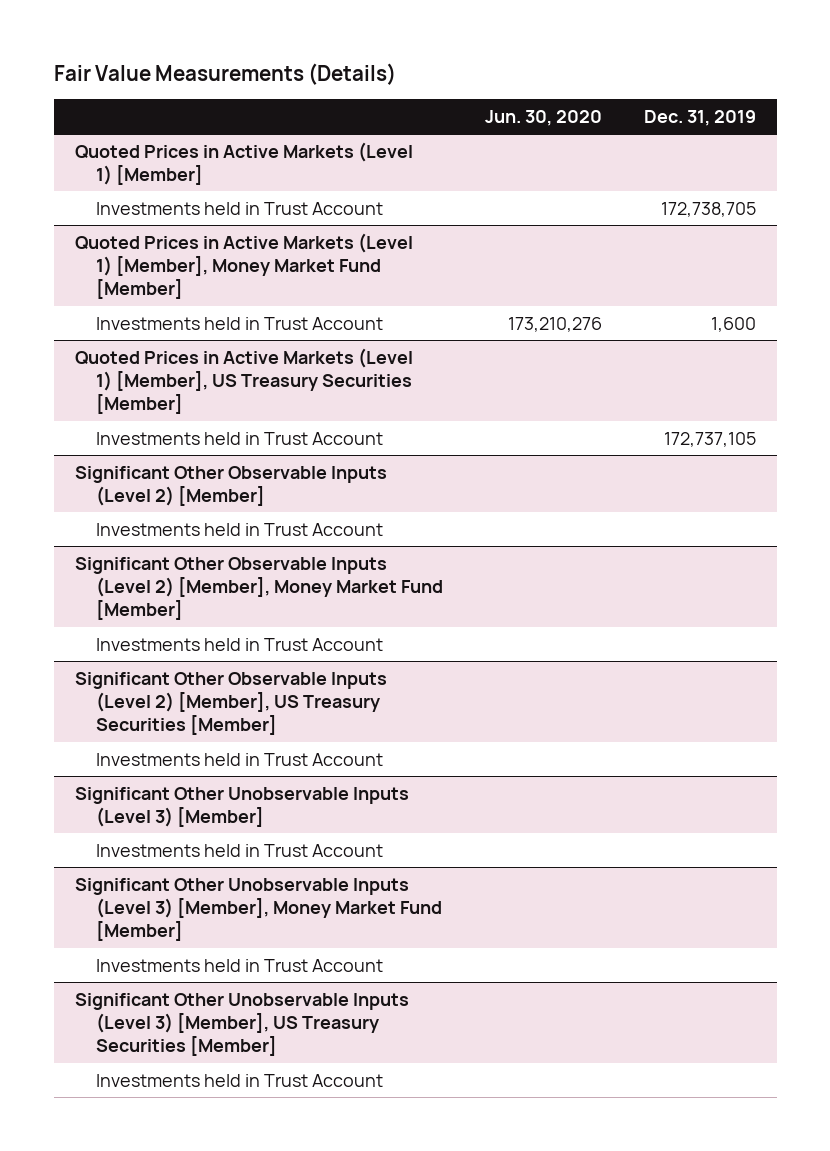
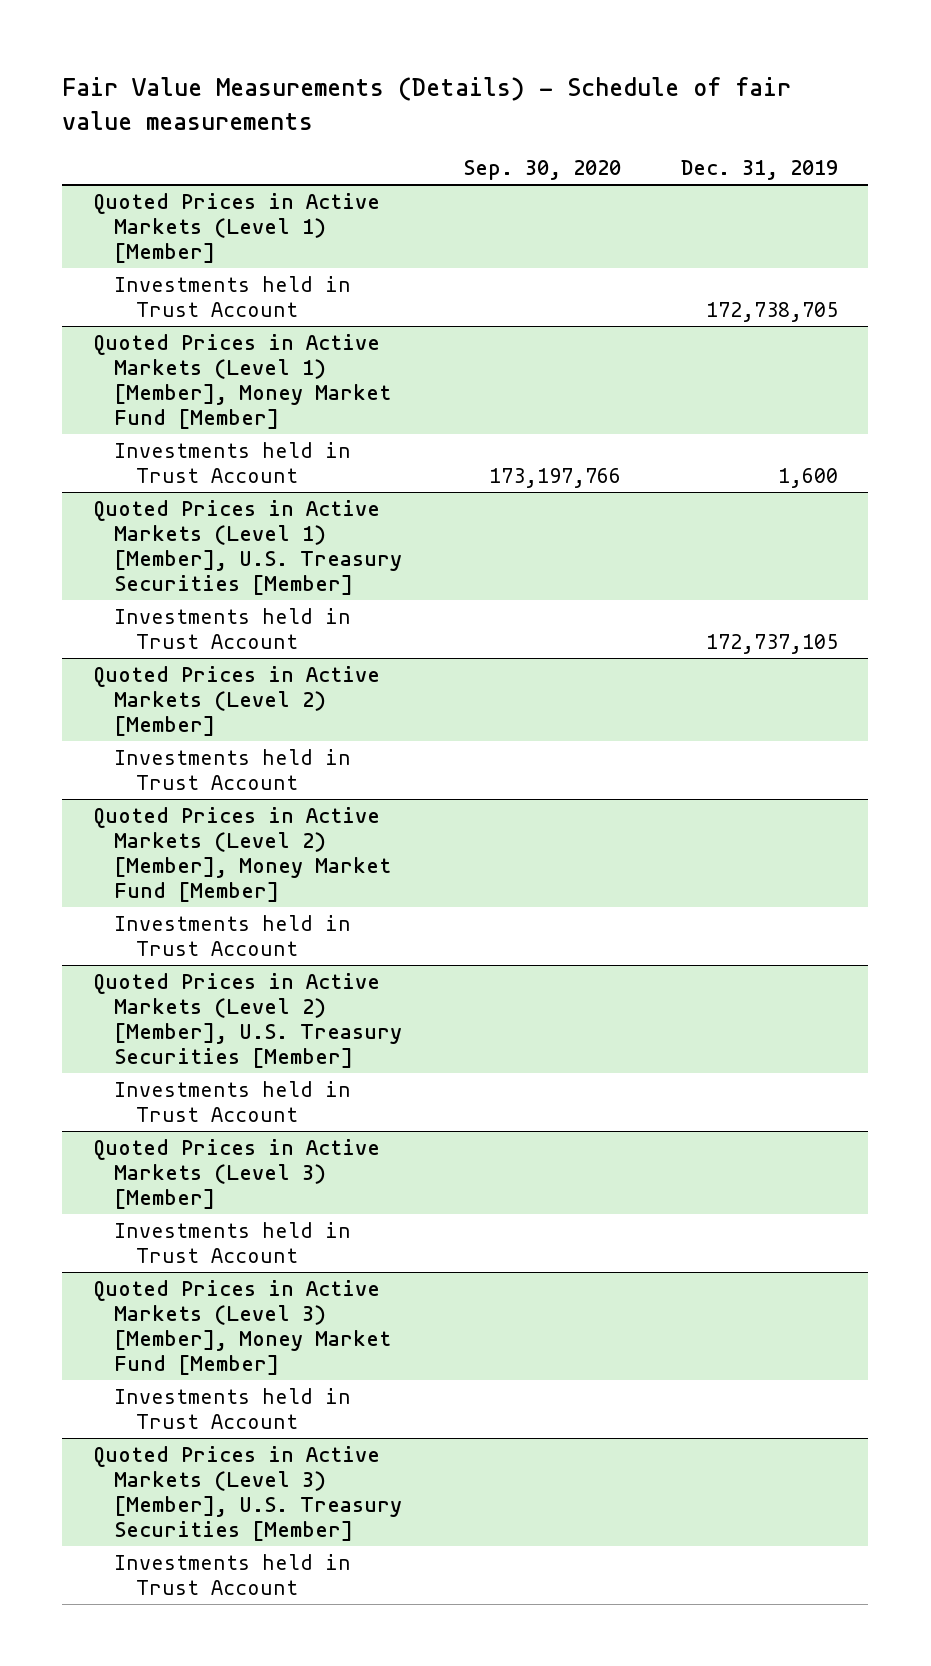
- Fair Value Measurements (Details)
+ Fair Value Measurements (Details) - Schedule of fair value measurements
- | Jun. 30, 2020 | Dec. 31, 2019
+ | Sep. 30, 2020 | Dec. 31, 2019
- Quoted Prices in Active Markets (Level 1) [Member], US Treasury Securities [Member]
+ Quoted Prices in Active Markets (Level 1) [Member], U.S. Treasury Securities [Member]
- Significant Other Observable Inputs (Level 2) [Member]
+ Quoted Prices in Active Markets (Level 2) [Member]
- Significant Other Observable Inputs (Level 2) [Member], Money Market Fund [Member]
+ Quoted Prices in Active Markets (Level 2) [Member], Money Market Fund [Member]
- Significant Other Observable Inputs (Level 2) [Member], US Treasury Securities [Member]
+ Quoted Prices in Active Markets (Level 2) [Member], U.S. Treasury Securities [Member]
- Significant Other Unobservable Inputs (Level 3) [Member]
+ Quoted Prices in Active Markets (Level 3) [Member]
- Significant Other Unobservable Inputs (Level 3) [Member], Money Market Fund [Member]
+ Quoted Prices in Active Markets (Level 3) [Member], Money Market Fund [Member]
- Significant Other Unobservable Inputs (Level 3) [Member], US Treasury Securities [Member]
+ Quoted Prices in Active Markets (Level 3) [Member], U.S. Treasury Securities [Member]

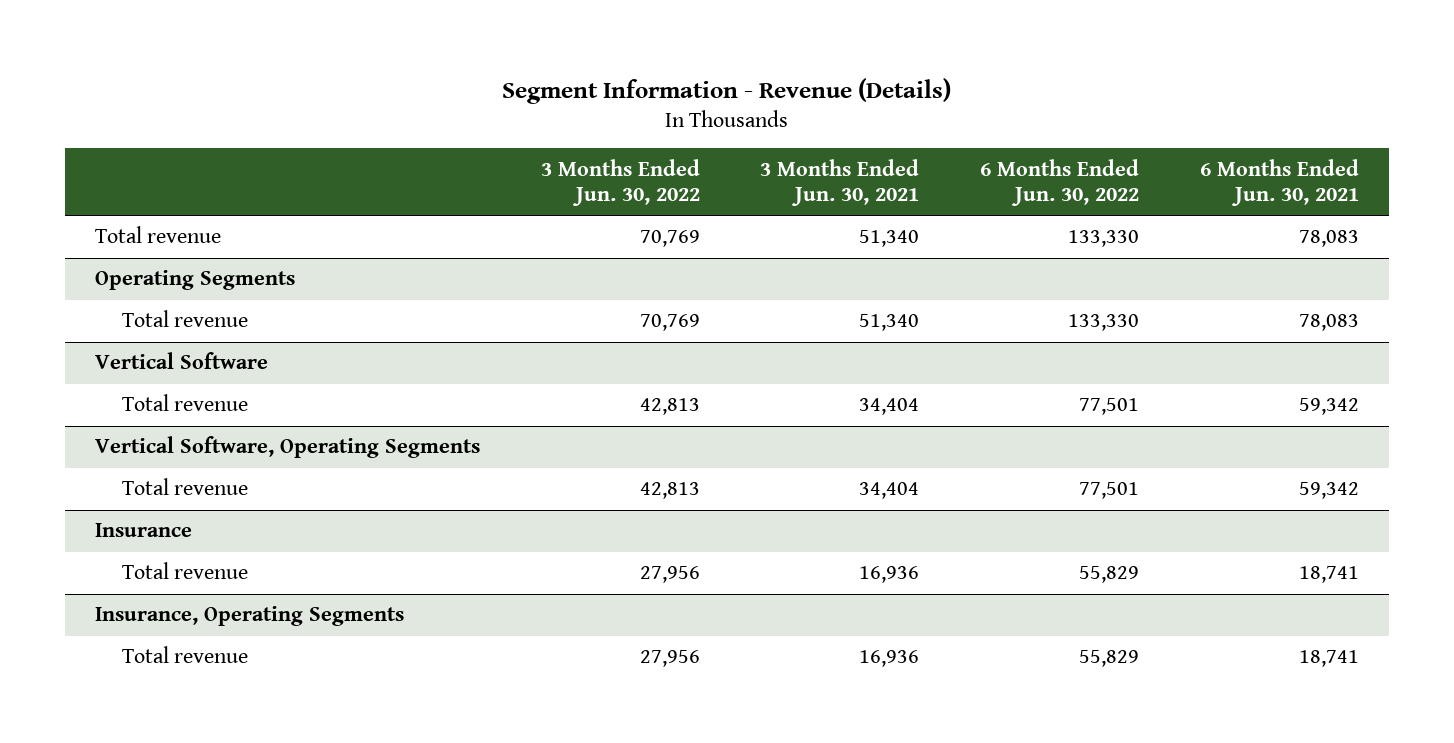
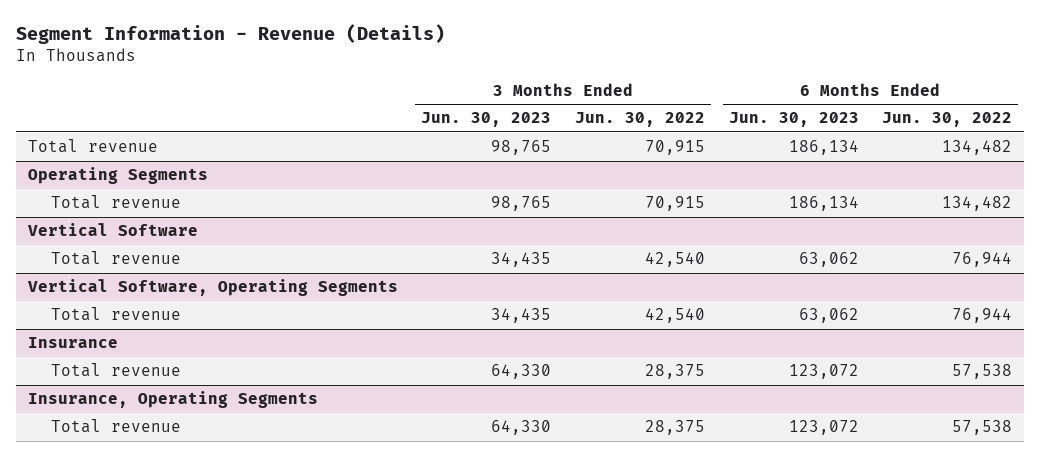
- | 3 Months Ended Jun. 30, 2022 | 3 Months Ended Jun. 30, 2021 | 6 Months Ended Jun. 30, 2022 | 6 Months Ended Jun. 30, 2021
+ | 3 Months Ended Jun. 30, 2023 | 3 Months Ended Jun. 30, 2022 | 6 Months Ended Jun. 30, 2023 | 6 Months Ended Jun. 30, 2022
- Total revenue | 70,769 | 51,340 | 133,330 | 78,083
+ Total revenue | 98,765 | 70,915 | 186,134 | 134,482
@ Operating Segments
- Total revenue | 70,769 | 51,340 | 133,330 | 78,083
+ Total revenue | 98,765 | 70,915 | 186,134 | 134,482
@ Vertical Software
- Total revenue | 42,813 | 34,404 | 77,501 | 59,342
+ Total revenue | 34,435 | 42,540 | 63,062 | 76,944
@ Vertical Software, Operating Segments
- Total revenue | 42,813 | 34,404 | 77,501 | 59,342
+ Total revenue | 34,435 | 42,540 | 63,062 | 76,944
@ Insurance
- Total revenue | 27,956 | 16,936 | 55,829 | 18,741
+ Total revenue | 64,330 | 28,375 | 123,072 | 57,538
@ Insurance, Operating Segments
- Total revenue | 27,956 | 16,936 | 55,829 | 18,741
+ Total revenue | 64,330 | 28,375 | 123,072 | 57,538

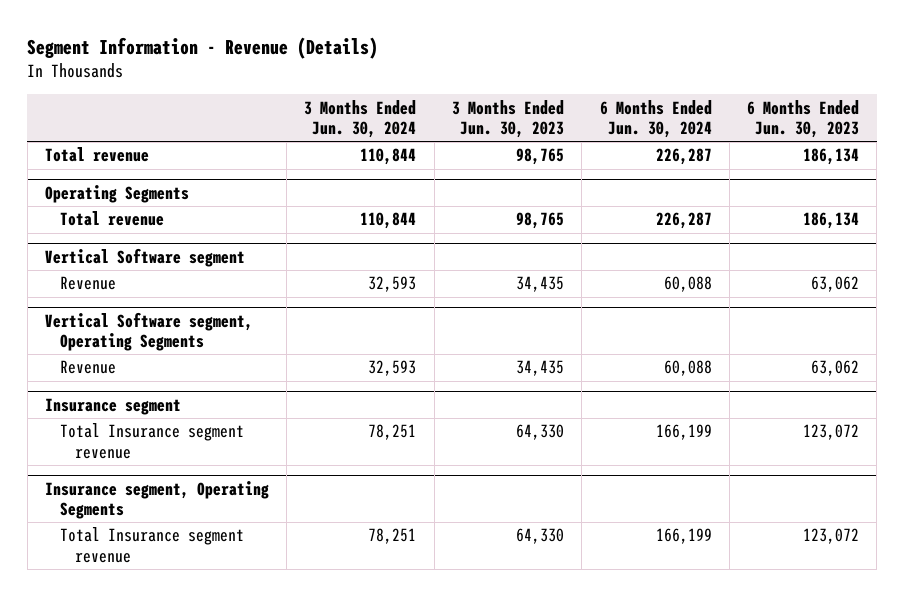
- | 3 Months Ended Jun. 30, 2023 | 3 Months Ended Jun. 30, 2022 | 6 Months Ended Jun. 30, 2023 | 6 Months Ended Jun. 30, 2022
+ | 3 Months Ended Jun. 30, 2024 | 3 Months Ended Jun. 30, 2023 | 6 Months Ended Jun. 30, 2024 | 6 Months Ended Jun. 30, 2023
- Vertical Software
- Total revenue | 34,435 | 42,540 | 63,062 | 76,944
- Vertical Software, Operating Segments
- Total revenue | 34,435 | 42,540 | 63,062 | 76,944
- Insurance
- Total revenue | 64,330 | 28,375 | 123,072 | 57,538
- Insurance, Operating Segments
- Total revenue | 64,330 | 28,375 | 123,072 | 57,538
+ Vertical Software segment
+ Revenue | 32,593 | 34,435 | 60,088 | 63,062
+ Vertical Software segment, Operating Segments
+ Revenue | 32,593 | 34,435 | 60,088 | 63,062
+ Insurance segment
+ Total Insurance segment revenue | 78,251 | 64,330 | 166,199 | 123,072
+ Insurance segment, Operating Segments
+ Total Insurance segment revenue | 78,251 | 64,330 | 166,199 | 123,072

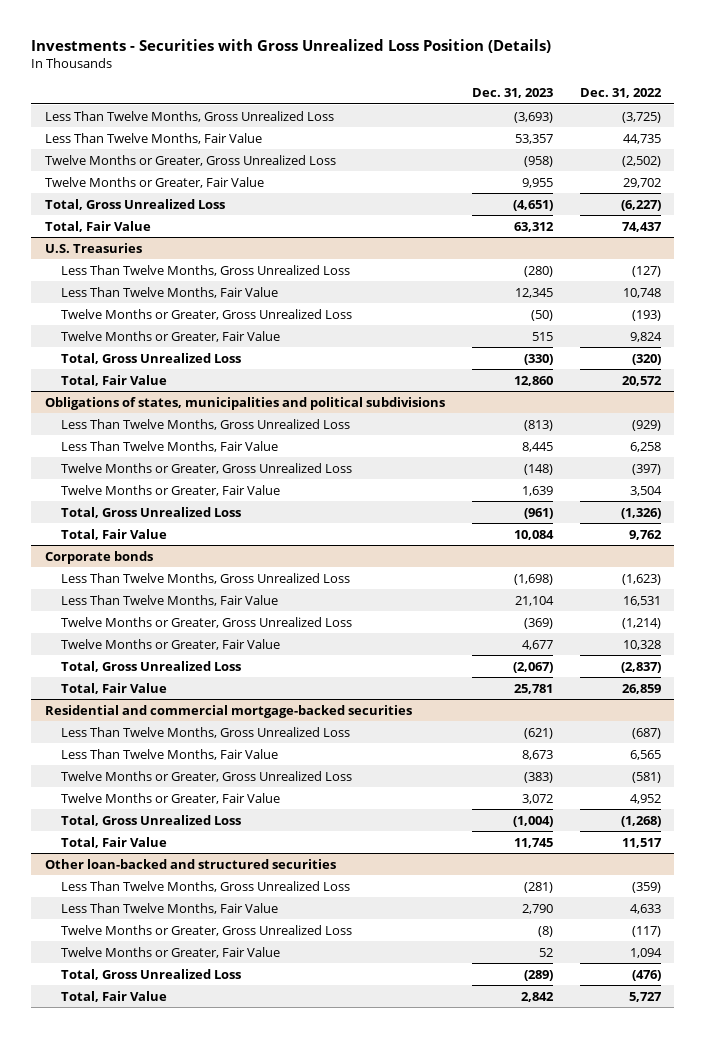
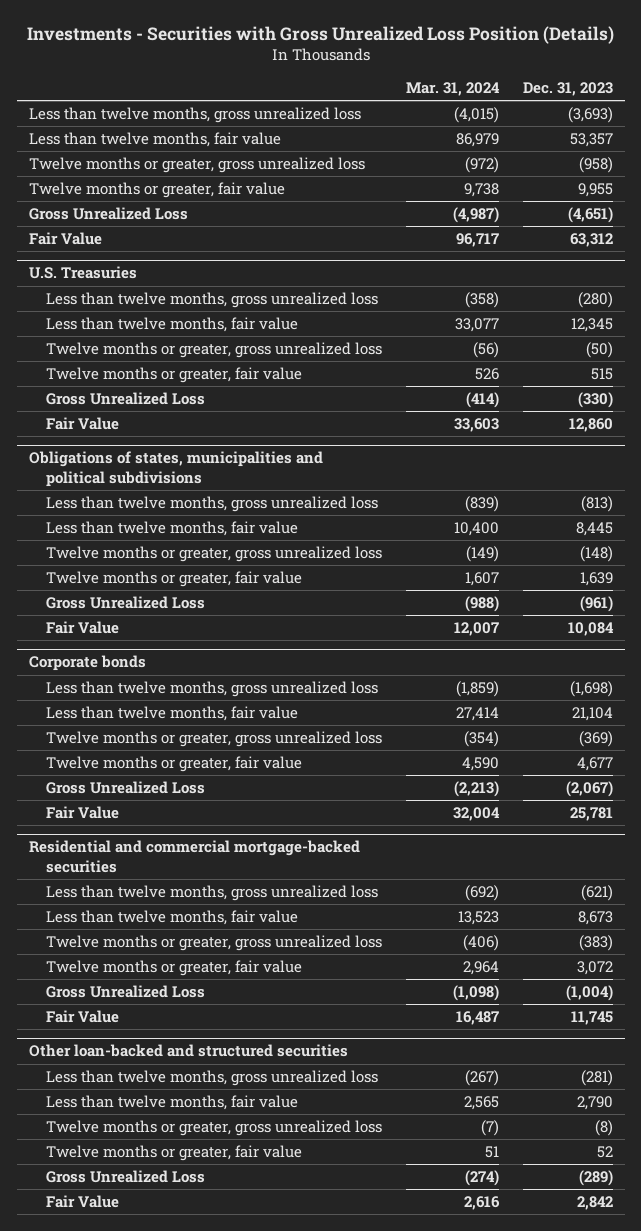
- | Dec. 31, 2023 | Dec. 31, 2022
+ | Mar. 31, 2024 | Dec. 31, 2023
- Less Than Twelve Months, Gross Unrealized Loss | (3,693) | (3,725)
- Less Than Twelve Months, Fair Value | 53,357 | 44,735
- Twelve Months or Greater, Gross Unrealized Loss | (958) | (2,502)
- Twelve Months or Greater, Fair Value | 9,955 | 29,702
- Total, Gross Unrealized Loss | (4,651) | (6,227)
- Total, Fair Value | 63,312 | 74,437
+ Less than twelve months, gross unrealized loss | (4,015) | (3,693)
+ Less than twelve months, fair value | 86,979 | 53,357
+ Twelve months or greater, gross unrealized loss | (972) | (958)
+ Twelve months or greater, fair value | 9,738 | 9,955
+ Gross Unrealized Loss | (4,987) | (4,651)
+ Fair Value | 96,717 | 63,312
@ U.S. Treasuries
- Less Than Twelve Months, Gross Unrealized Loss | (280) | (127)
- Less Than Twelve Months, Fair Value | 12,345 | 10,748
- Twelve Months or Greater, Gross Unrealized Loss | (50) | (193)
- Twelve Months or Greater, Fair Value | 515 | 9,824
- Total, Gross Unrealized Loss | (330) | (320)
- Total, Fair Value | 12,860 | 20,572
+ Less than twelve months, gross unrealized loss | (358) | (280)
+ Less than twelve months, fair value | 33,077 | 12,345
+ Twelve months or greater, gross unrealized loss | (56) | (50)
+ Twelve months or greater, fair value | 526 | 515
+ Gross Unrealized Loss | (414) | (330)
+ Fair Value | 33,603 | 12,860
@ Obligations of states, municipalities and political subdivisions
- Less Than Twelve Months, Gross Unrealized Loss | (813) | (929)
- Less Than Twelve Months, Fair Value | 8,445 | 6,258
- Twelve Months or Greater, Gross Unrealized Loss | (148) | (397)
- Twelve Months or Greater, Fair Value | 1,639 | 3,504
- Total, Gross Unrealized Loss | (961) | (1,326)
- Total, Fair Value | 10,084 | 9,762
+ Less than twelve months, gross unrealized loss | (839) | (813)
+ Less than twelve months, fair value | 10,400 | 8,445
+ Twelve months or greater, gross unrealized loss | (149) | (148)
+ Twelve months or greater, fair value | 1,607 | 1,639
+ Gross Unrealized Loss | (988) | (961)
+ Fair Value | 12,007 | 10,084
@ Corporate bonds
- Less Than Twelve Months, Gross Unrealized Loss | (1,698) | (1,623)
- Less Than Twelve Months, Fair Value | 21,104 | 16,531
- Twelve Months or Greater, Gross Unrealized Loss | (369) | (1,214)
- Twelve Months or Greater, Fair Value | 4,677 | 10,328
- Total, Gross Unrealized Loss | (2,067) | (2,837)
- Total, Fair Value | 25,781 | 26,859
+ Less than twelve months, gross unrealized loss | (1,859) | (1,698)
+ Less than twelve months, fair value | 27,414 | 21,104
+ Twelve months or greater, gross unrealized loss | (354) | (369)
+ Twelve months or greater, fair value | 4,590 | 4,677
+ Gross Unrealized Loss | (2,213) | (2,067)
+ Fair Value | 32,004 | 25,781
@ Residential and commercial mortgage-backed securities
- Less Than Twelve Months, Gross Unrealized Loss | (621) | (687)
- Less Than Twelve Months, Fair Value | 8,673 | 6,565
- Twelve Months or Greater, Gross Unrealized Loss | (383) | (581)
- Twelve Months or Greater, Fair Value | 3,072 | 4,952
- Total, Gross Unrealized Loss | (1,004) | (1,268)
- Total, Fair Value | 11,745 | 11,517
+ Less than twelve months, gross unrealized loss | (692) | (621)
+ Less than twelve months, fair value | 13,523 | 8,673
+ Twelve months or greater, gross unrealized loss | (406) | (383)
+ Twelve months or greater, fair value | 2,964 | 3,072
+ Gross Unrealized Loss | (1,098) | (1,004)
+ Fair Value | 16,487 | 11,745
@ Other loan-backed and structured securities
- Less Than Twelve Months, Gross Unrealized Loss | (281) | (359)
- Less Than Twelve Months, Fair Value | 2,790 | 4,633
- Twelve Months or Greater, Gross Unrealized Loss | (8) | (117)
- Twelve Months or Greater, Fair Value | 52 | 1,094
- Total, Gross Unrealized Loss | (289) | (476)
- Total, Fair Value | 2,842 | 5,727
+ Less than twelve months, gross unrealized loss | (267) | (281)
+ Less than twelve months, fair value | 2,565 | 2,790
+ Twelve months or greater, gross unrealized loss | (7) | (8)
+ Twelve months or greater, fair value | 51 | 52
+ Gross Unrealized Loss | (274) | (289)
+ Fair Value | 2,616 | 2,842

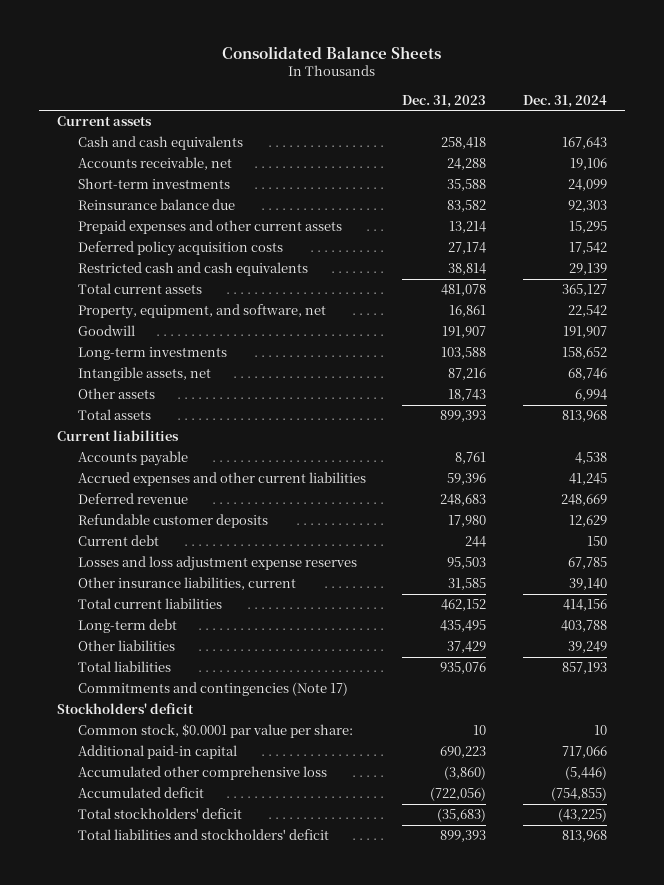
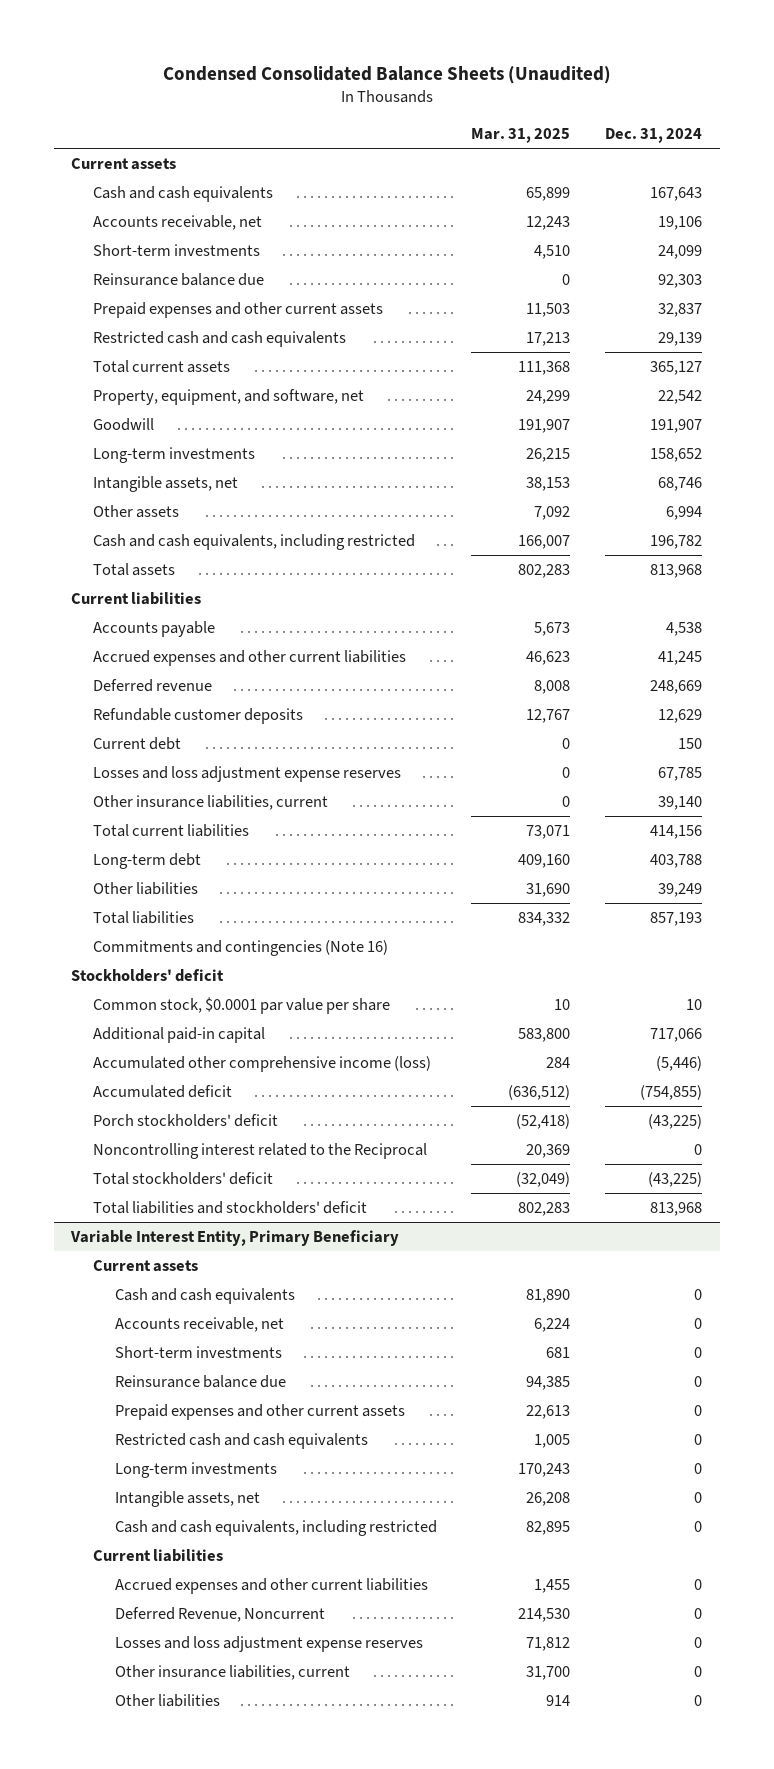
- Consolidated Balance Sheets
+ Condensed Consolidated Balance Sheets (Unaudited)
- | Dec. 31, 2023 | Dec. 31, 2024
+ | Mar. 31, 2025 | Dec. 31, 2024
- Prepaid expenses and other current assets | 13,214 | 15,295
- Deferred policy acquisition costs | 27,174 | 17,542
+ Prepaid expenses and other current assets | 11,503 | 32,837
+ Cash and cash equivalents, including restricted | 166,007 | 196,782
- Commitments and contingencies (Note 17)
+ Commitments and contingencies (Note 16)
- Common stock, $0.0001 par value per share: | 10 | 10
+ Common stock, $0.0001 par value per share | 10 | 10
- Accumulated other comprehensive loss | (3,860) | (5,446)
+ Accumulated other comprehensive income (loss) | 284 | (5,446)
+ Porch stockholders' deficit | (52,418) | (43,225)
+ Noncontrolling interest related to the Reciprocal | 20,369 | 0
+ Variable Interest Entity, Primary Beneficiary
+ Current assets
+ Cash and cash equivalents | 81,890 | 0
+ Accounts receivable, net | 6,224 | 0
+ Short-term investments | 681 | 0
+ Reinsurance balance due | 94,385 | 0
+ Prepaid expenses and other current assets | 22,613 | 0
+ Restricted cash and cash equivalents | 1,005 | 0
+ Long-term investments | 170,243 | 0
+ Intangible assets, net | 26,208 | 0
+ Cash and cash equivalents, including restricted | 82,895 | 0
+ Current liabilities
+ Accrued expenses and other current liabilities | 1,455 | 0
+ Deferred Revenue, Noncurrent | 214,530 | 0
+ Losses and loss adjustment expense reserves | 71,812 | 0
+ Other insurance liabilities, current | 31,700 | 0
+ Other liabilities | 914 | 0

